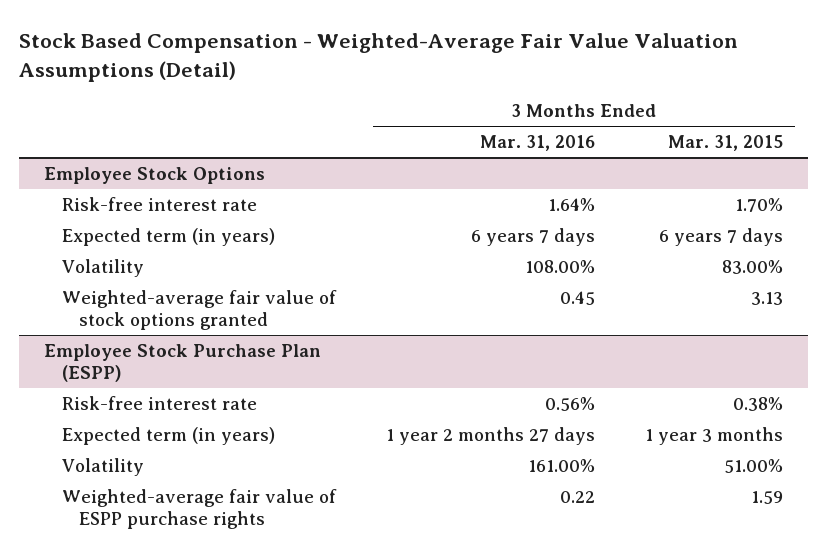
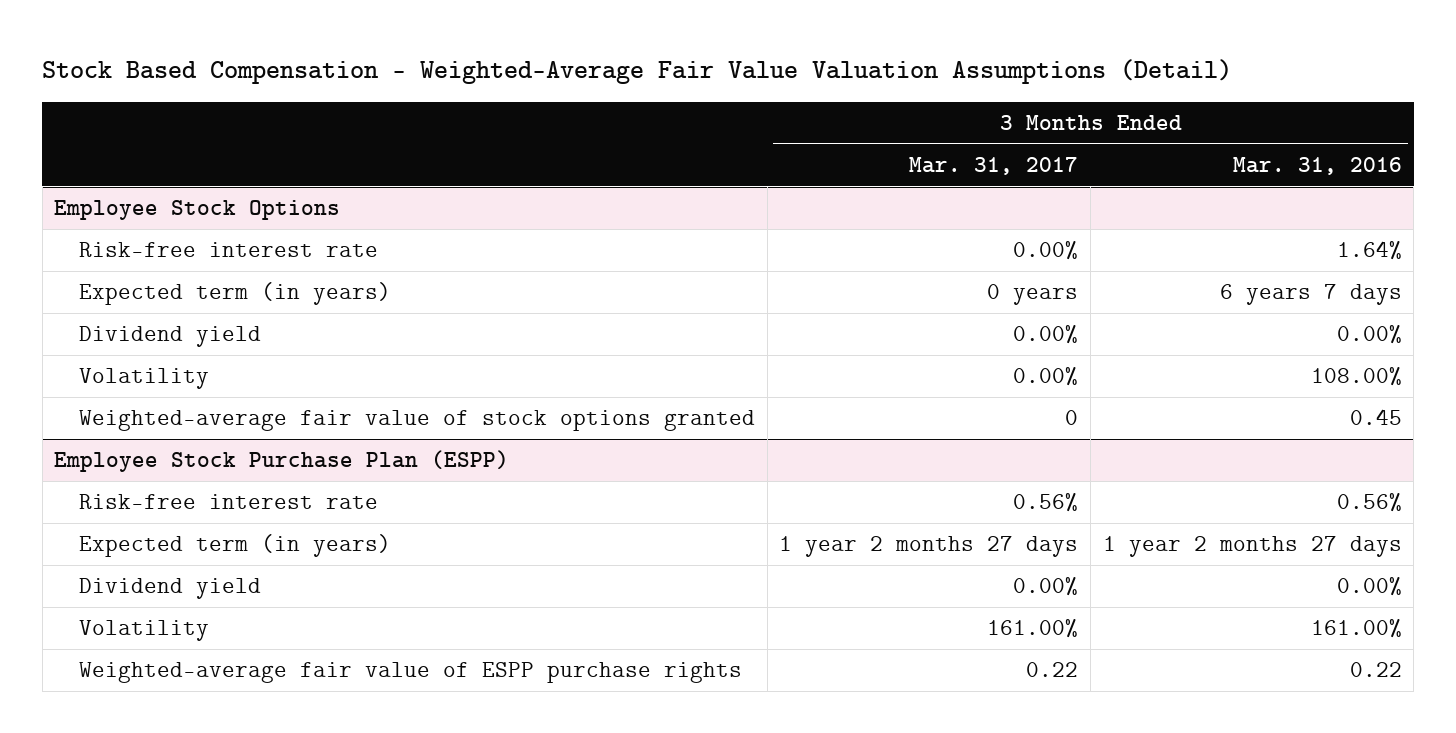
- | 3 Months Ended Mar. 31, 2016 | 3 Months Ended Mar. 31, 2015
+ | 3 Months Ended Mar. 31, 2017 | 3 Months Ended Mar. 31, 2016
@ Employee Stock Options
+ Dividend yield | 0.00% | 0.00%
@ Employee Stock Purchase Plan (ESPP)
+ Dividend yield | 0.00% | 0.00%

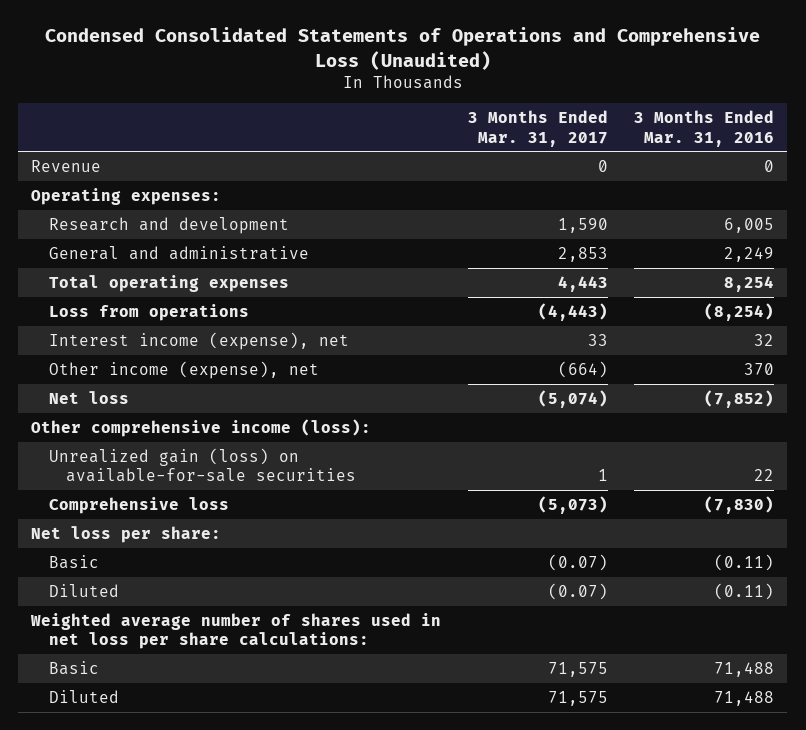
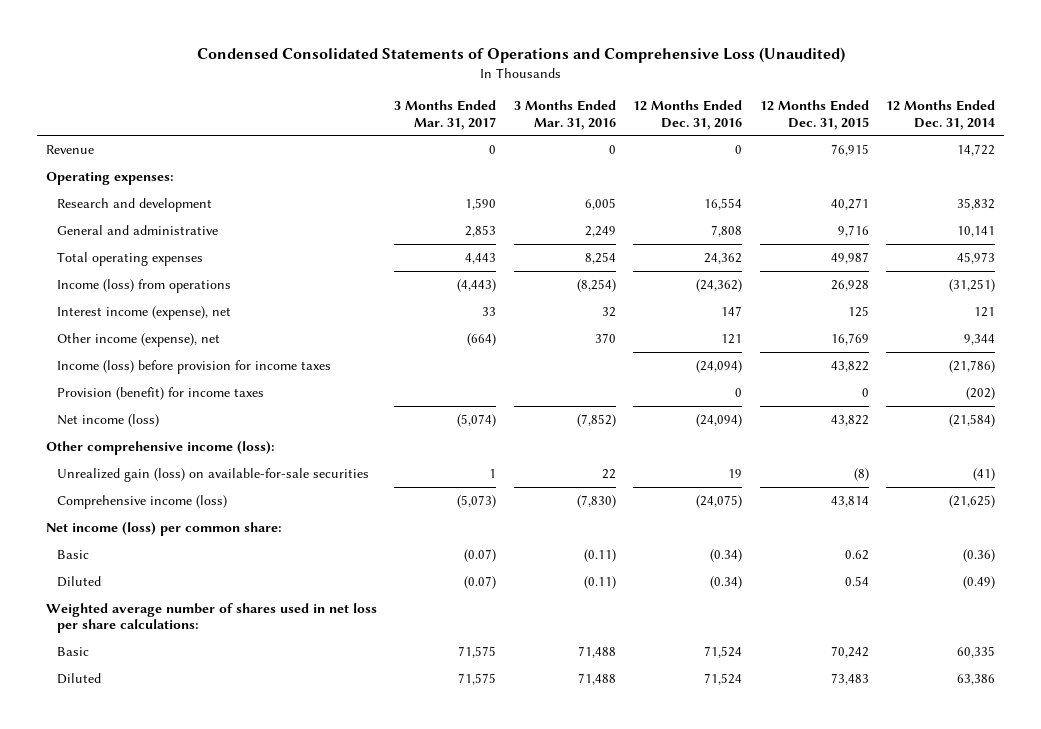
- | 3 Months Ended Mar. 31, 2017 | 3 Months Ended Mar. 31, 2016
+ | 3 Months Ended Mar. 31, 2017 | 3 Months Ended Mar. 31, 2016 | 12 Months Ended Dec. 31, 2016 | 12 Months Ended Dec. 31, 2015 | 12 Months Ended Dec. 31, 2014
- Loss from operations | (4,443) | (8,254)
+ Income (loss) from operations | (4,443) | (8,254) | (24,362) | 26,928 | (31,251)
- Net loss | (5,074) | (7,852)
+ Income (loss) before provision for income taxes | | | (24,094) | 43,822 | (21,786)
+ Provision (benefit) for income taxes | | | 0 | 0 | (202)
+ Net income (loss) | (5,074) | (7,852) | (24,094) | 43,822 | (21,584)
- Comprehensive loss | (5,073) | (7,830)
- Net loss per share:
+ Comprehensive income (loss) | (5,073) | (7,830) | (24,075) | 43,814 | (21,625)
+ Net income (loss) per common share:

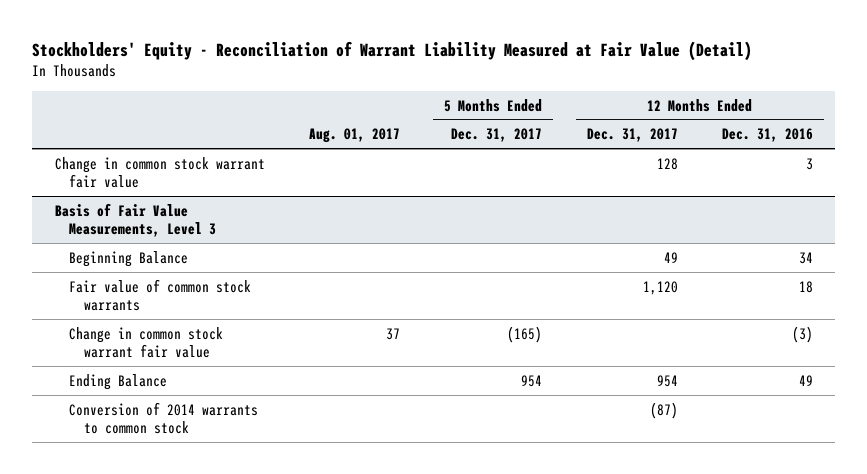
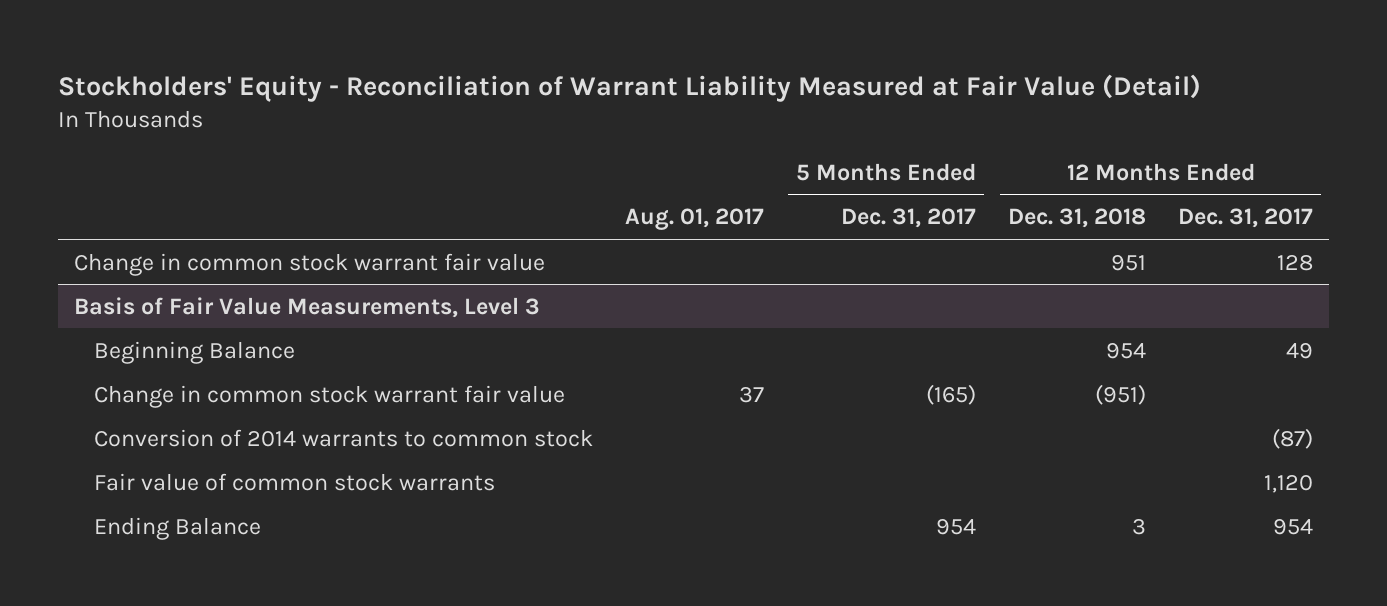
- | Aug. 01, 2017 | 5 Months Ended Dec. 31, 2017 | 12 Months Ended Dec. 31, 2017 | 12 Months Ended Dec. 31, 2016
+ | Aug. 01, 2017 | 5 Months Ended Dec. 31, 2017 | 12 Months Ended Dec. 31, 2018 | 12 Months Ended Dec. 31, 2017
@ Basis of Fair Value Measurements, Level 3
moved down: Fair value of common stock warrants | | | | 1,120
moved down: Ending Balance | | 954 | 3 | 954

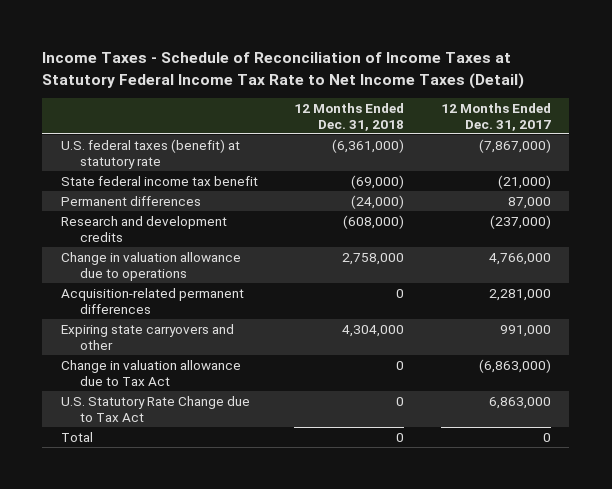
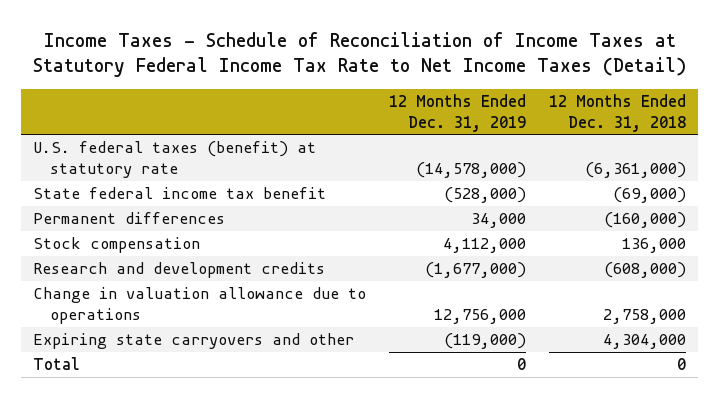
- | 12 Months Ended Dec. 31, 2018 | 12 Months Ended Dec. 31, 2017
+ | 12 Months Ended Dec. 31, 2019 | 12 Months Ended Dec. 31, 2018
- Permanent differences | (24,000) | 87,000
+ Permanent differences | 34,000 | (160,000)
+ Stock compensation | 4,112,000 | 136,000
- Acquisition-related permanent differences | 0 | 2,281,000
- Change in valuation allowance due to Tax Act | 0 | (6,863,000)
- U.S. Statutory Rate Change due to Tax Act | 0 | 6,863,000

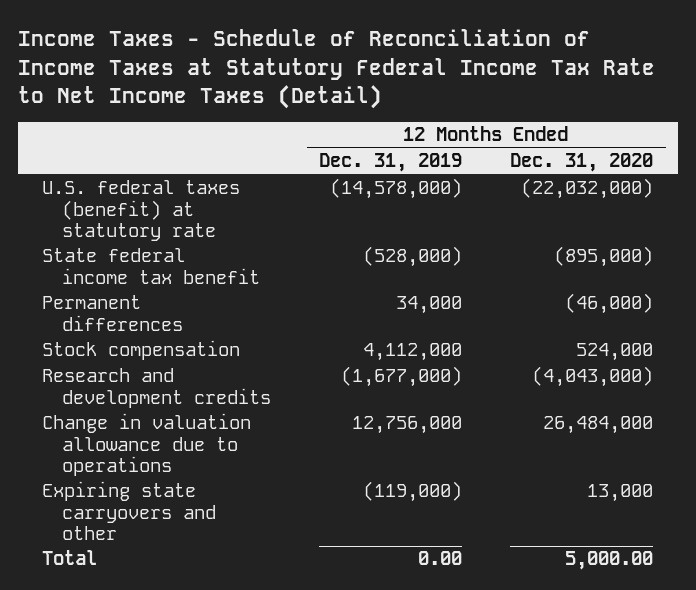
- | 12 Months Ended Dec. 31, 2019 | 12 Months Ended Dec. 31, 2018
+ | 12 Months Ended Dec. 31, 2019 | 12 Months Ended Dec. 31, 2020
- Total | 0 | 0
+ Total | 0.00 | 5,000.00

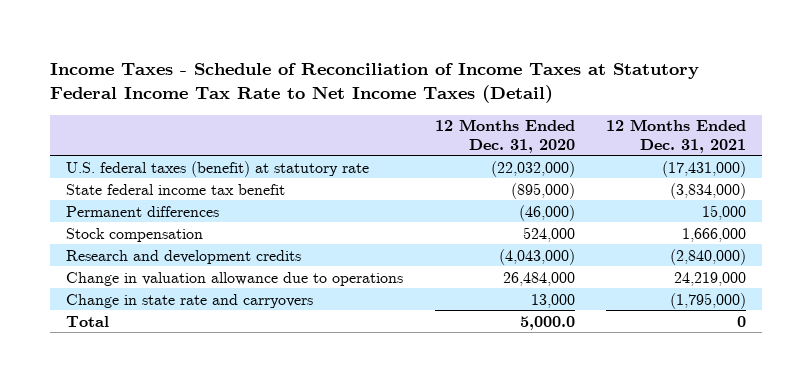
- | 12 Months Ended Dec. 31, 2019 | 12 Months Ended Dec. 31, 2020
+ | 12 Months Ended Dec. 31, 2020 | 12 Months Ended Dec. 31, 2021
- Expiring state carryovers and other | (119,000) | 13,000
- Total | 0.00 | 5,000.00
+ Change in state rate and carryovers | 13,000 | (1,795,000)
+ Total | 5,000.0 | 0

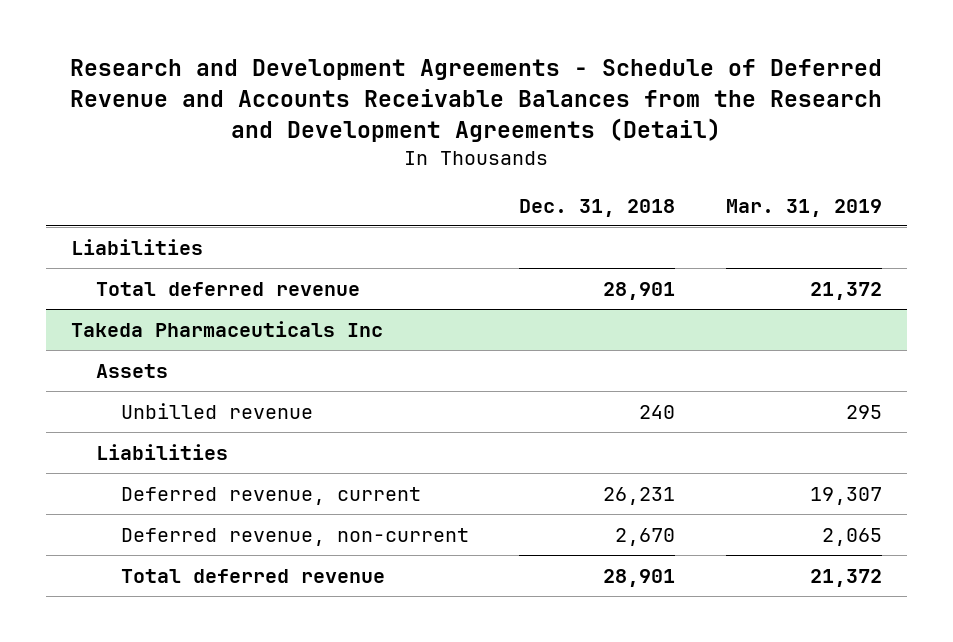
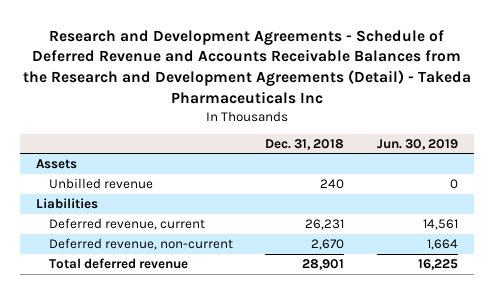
- Research and Development Agreements - Schedule of Deferred Revenue and Accounts Receivable Balances from the Research and Development Agreements (Detail)
+ Research and Development Agreements - Schedule of Deferred Revenue and Accounts Receivable Balances from the Research and Development Agreements (Detail) - Takeda Pharmaceuticals Inc
- | Dec. 31, 2018 | Mar. 31, 2019
+ | Dec. 31, 2018 | Jun. 30, 2019
- Liabilities
- Total deferred revenue | 28,901 | 21,372
- Takeda Pharmaceuticals Inc

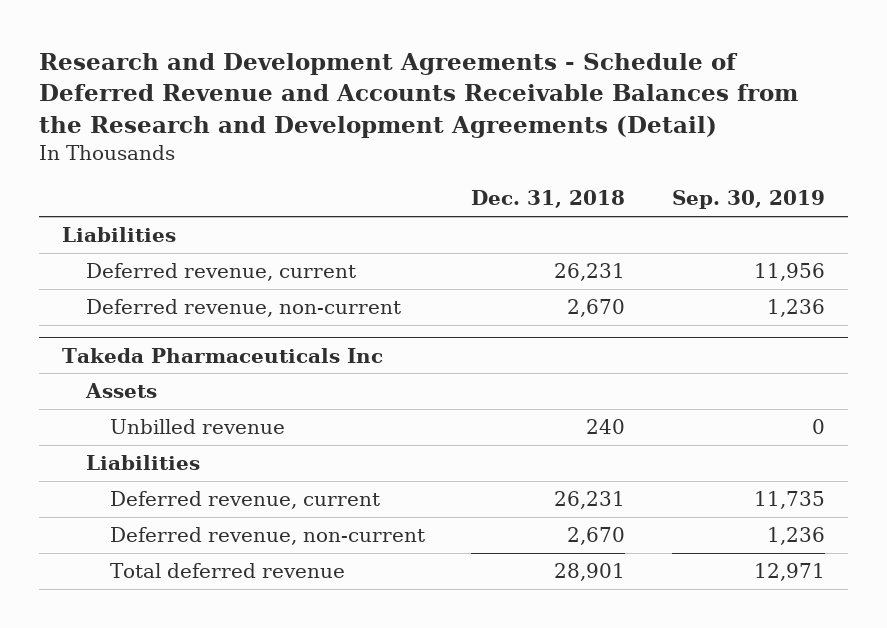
- Research and Development Agreements - Schedule of Deferred Revenue and Accounts Receivable Balances from the Research and Development Agreements (Detail) - Takeda Pharmaceuticals Inc
+ Research and Development Agreements - Schedule of Deferred Revenue and Accounts Receivable Balances from the Research and Development Agreements (Detail)
- | Dec. 31, 2018 | Jun. 30, 2019
+ | Dec. 31, 2018 | Sep. 30, 2019
+ Liabilities
+ Deferred revenue, current | 26,231 | 11,956
+ Deferred revenue, non-current | 2,670 | 1,236
+ Takeda Pharmaceuticals Inc

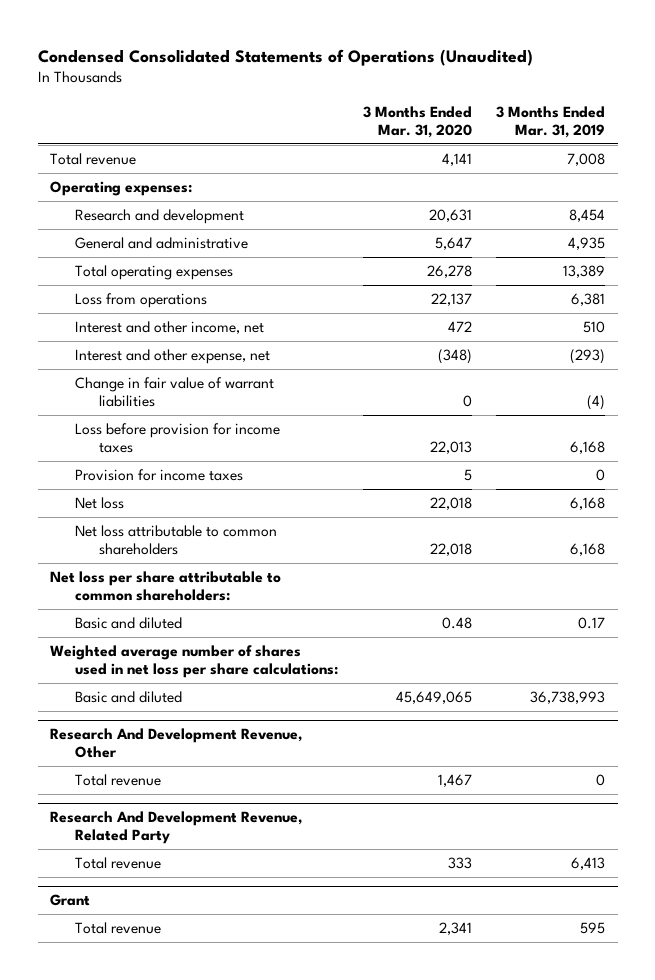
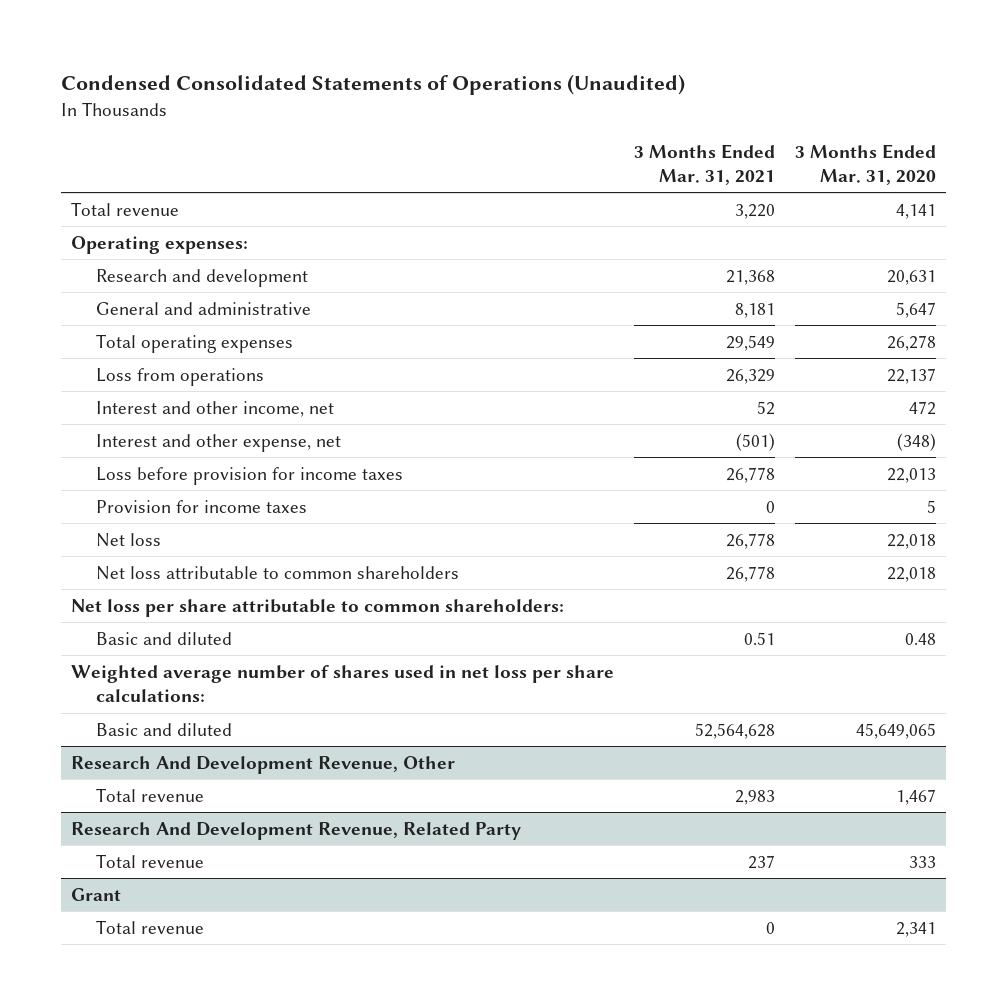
- | 3 Months Ended Mar. 31, 2020 | 3 Months Ended Mar. 31, 2019
+ | 3 Months Ended Mar. 31, 2021 | 3 Months Ended Mar. 31, 2020
- Change in fair value of warrant liabilities | 0 | (4)

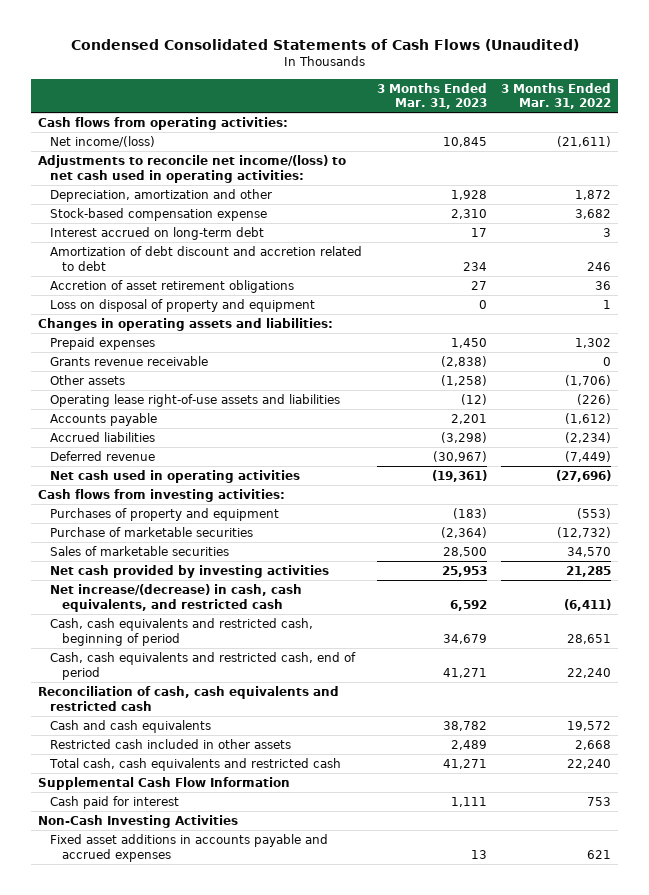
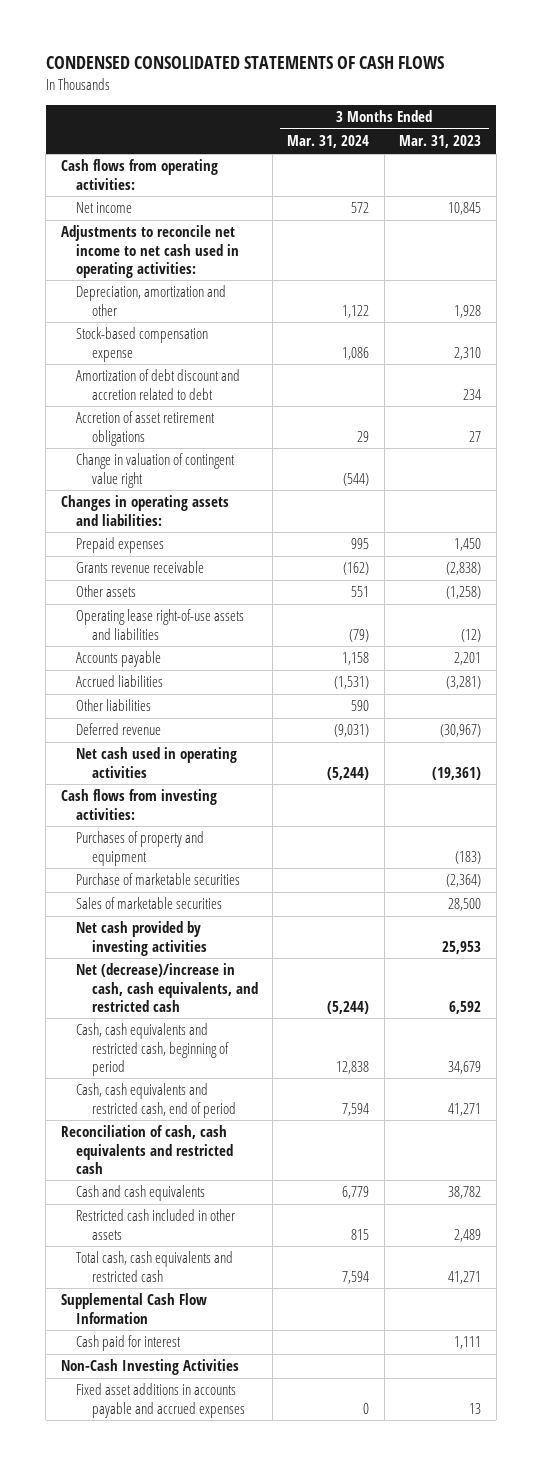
- Condensed Consolidated Statements of Cash Flows (Unaudited)
+ CONDENSED CONSOLIDATED STATEMENTS OF CASH FLOWS
- | 3 Months Ended Mar. 31, 2023 | 3 Months Ended Mar. 31, 2022
+ | 3 Months Ended Mar. 31, 2024 | 3 Months Ended Mar. 31, 2023
- Net income/(loss) | 10,845 | (21,611)
- Adjustments to reconcile net income/(loss) to net cash used in operating activities:
+ Net income | 572 | 10,845
+ Adjustments to reconcile net income to net cash used in operating activities:
- Interest accrued on long-term debt | 17 | 3
- Loss on disposal of property and equipment | 0 | 1
+ Change in valuation of contingent value right | (544) |
- Accrued liabilities | (3,298) | (2,234)
+ Accrued liabilities | (1,531) | (3,281)
+ Other liabilities | 590 |
- Net increase/(decrease) in cash, cash equivalents, and restricted cash | 6,592 | (6,411)
+ Net (decrease)/increase in cash, cash equivalents, and restricted cash | (5,244) | 6,592

